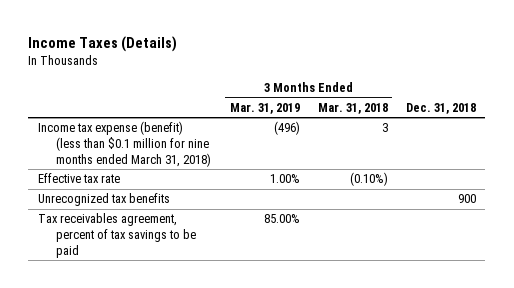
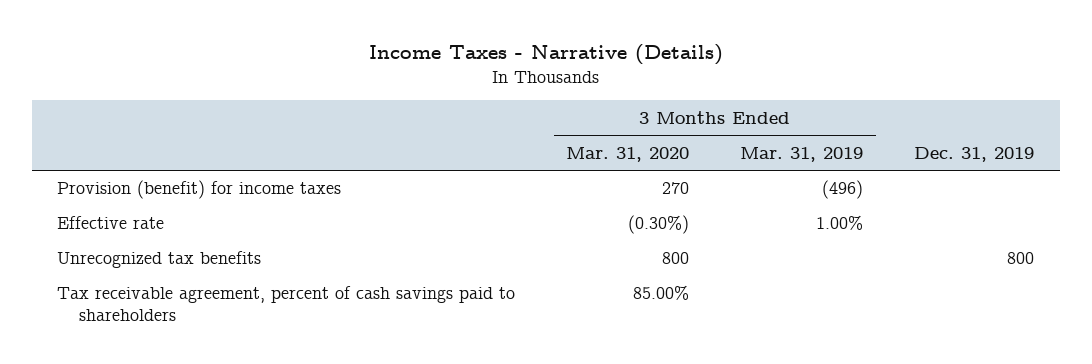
- Income Taxes (Details)
+ Income Taxes - Narrative (Details)
- | 3 Months Ended Mar. 31, 2019 | 3 Months Ended Mar. 31, 2018 | Dec. 31, 2018
+ | 3 Months Ended Mar. 31, 2020 | 3 Months Ended Mar. 31, 2019 | Dec. 31, 2019
- Income tax expense (benefit) (less than $0.1 million for nine months ended March 31, 2018) | (496) | 3 |
- Effective tax rate | 1.00% | (0.10%) |
+ Provision (benefit) for income taxes | 270 | (496) |
+ Effective rate | (0.30%) | 1.00% |
- Tax receivables agreement, percent of tax savings to be paid | 85.00% | |
+ Tax receivable agreement, percent of cash savings paid to shareholders | 85.00% | |

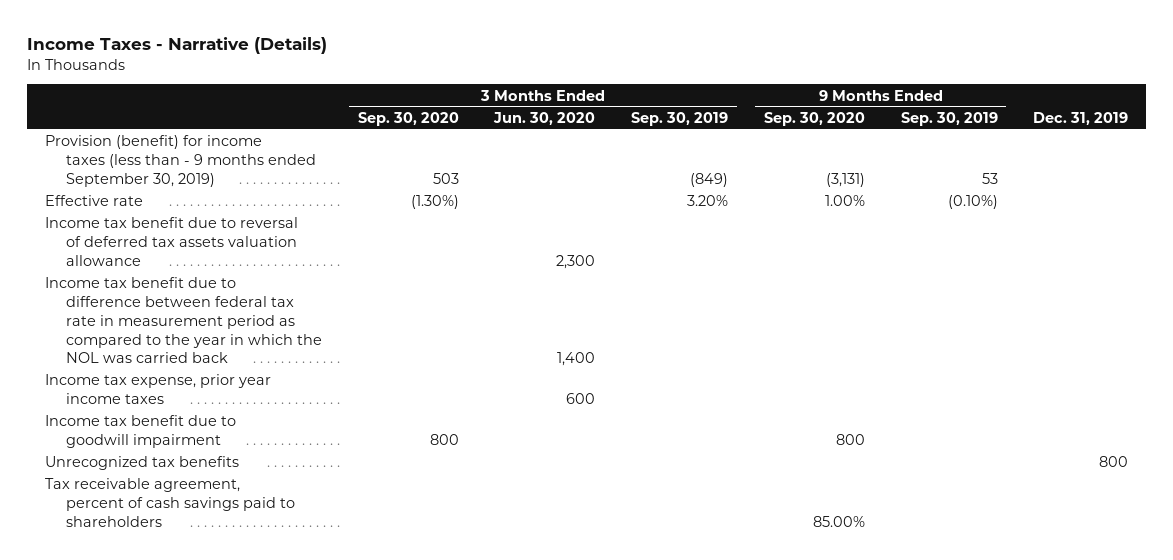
- | 3 Months Ended Mar. 31, 2020 | 3 Months Ended Mar. 31, 2019 | Dec. 31, 2019
+ | 3 Months Ended Sep. 30, 2020 | 3 Months Ended Jun. 30, 2020 | 3 Months Ended Sep. 30, 2019 | 9 Months Ended Sep. 30, 2020 | 9 Months Ended Sep. 30, 2019 | Dec. 31, 2019
- Provision (benefit) for income taxes | 270 | (496) |
+ Provision (benefit) for income taxes (less than - 9 months ended September 30, 2019) | 503 | | (849) | (3,131) | 53 |
+ Income tax benefit due to reversal of deferred tax assets valuation allowance | | 2,300 | | | |
+ Income tax benefit due to difference between federal tax rate in measurement period as compared to the year in which the NOL was carried back | | 1,400 | | | |
+ Income tax expense, prior year income taxes | | 600 | | | |
+ Income tax benefit due to goodwill impairment | 800 | | | 800 | |

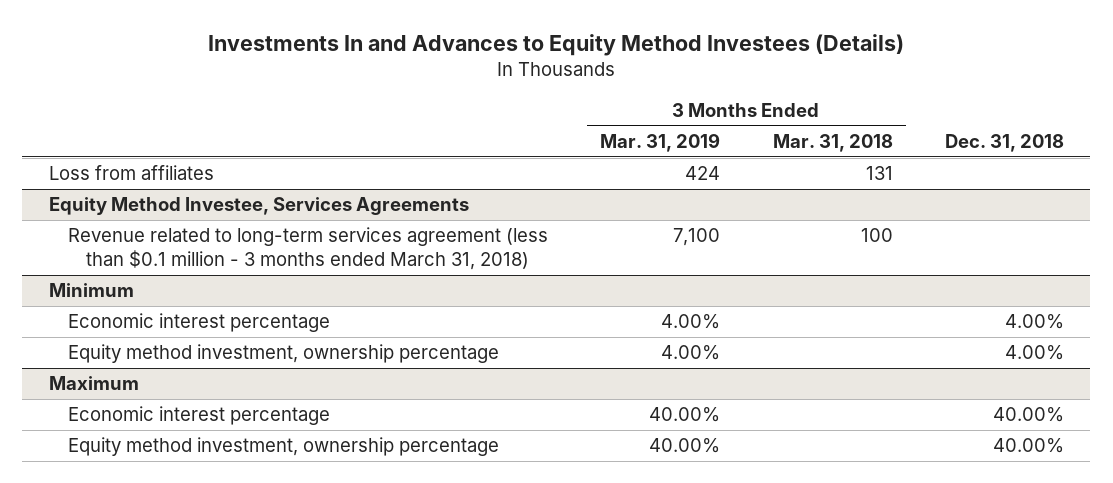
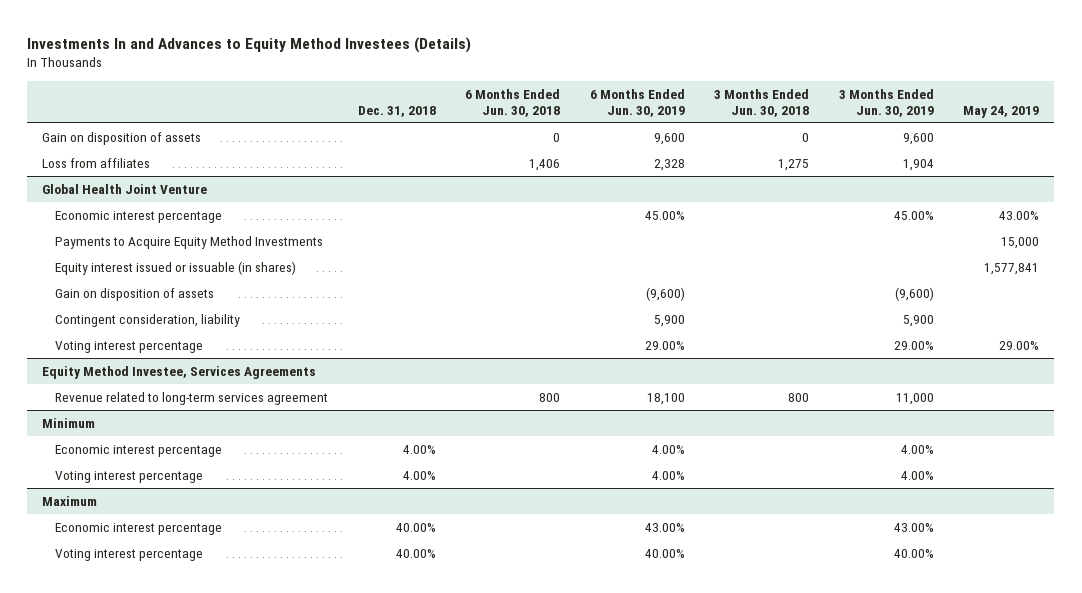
- | 3 Months Ended Mar. 31, 2019 | 3 Months Ended Mar. 31, 2018 | Dec. 31, 2018
+ | Dec. 31, 2018 | 6 Months Ended Jun. 30, 2018 | 6 Months Ended Jun. 30, 2019 | 3 Months Ended Jun. 30, 2018 | 3 Months Ended Jun. 30, 2019 | May 24, 2019
+ Gain on disposition of assets | | 0 | 9,600 | 0 | 9,600 |
+ Global Health Joint Venture
+ Economic interest percentage | | | 45.00% | | 45.00% | 43.00%
+ Payments to Acquire Equity Method Investments | | | | | | 15,000
+ Equity interest issued or issuable (in shares) | | | | | | 1,577,841
+ Gain on disposition of assets | | | (9,600) | | (9,600) |
+ Contingent consideration, liability | | | 5,900 | | 5,900 |
+ Voting interest percentage | | | 29.00% | | 29.00% | 29.00%
@ Equity Method Investee, Services Agreements
- Revenue related to long-term services agreement (less than $0.1 million - 3 months ended March 31, 2018) | 7,100 | 100 |
+ Revenue related to long-term services agreement | | 800 | 18,100 | 800 | 11,000 |
@ Minimum
- Equity method investment, ownership percentage | 4.00% | | 4.00%
+ Voting interest percentage | 4.00% | | 4.00% | | 4.00% |
@ Maximum
- Equity method investment, ownership percentage | 40.00% | | 40.00%
+ Voting interest percentage | 40.00% | | 40.00% | | 40.00% |

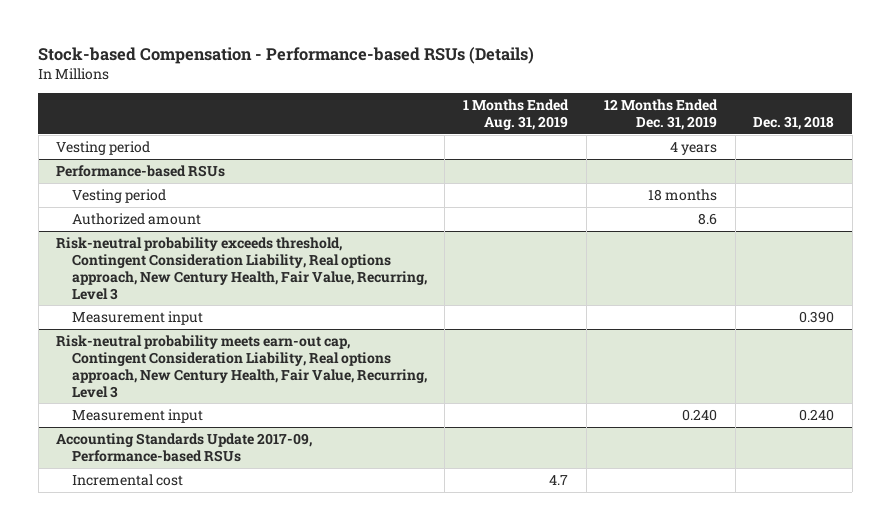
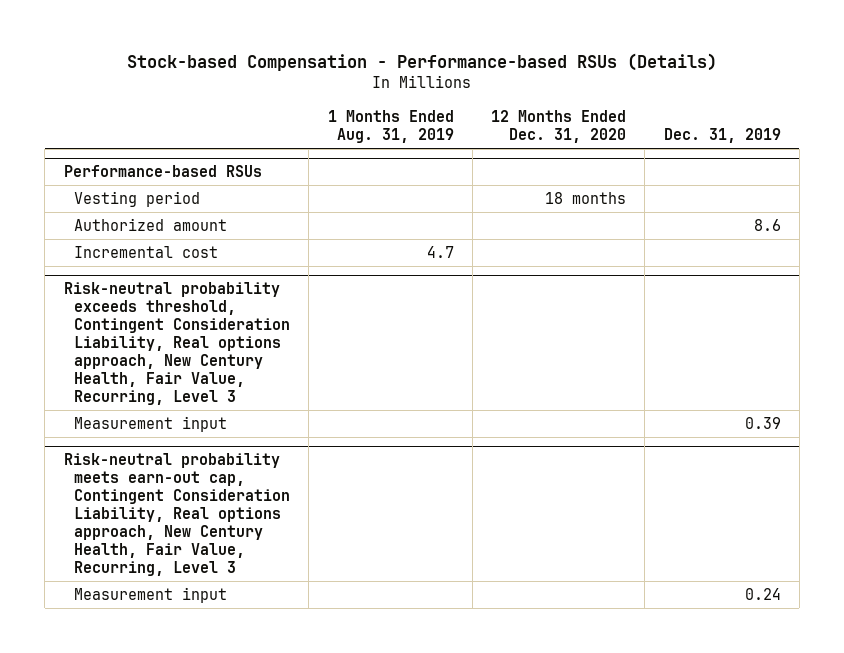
- | 1 Months Ended Aug. 31, 2019 | 12 Months Ended Dec. 31, 2019 | Dec. 31, 2018
+ | 1 Months Ended Aug. 31, 2019 | 12 Months Ended Dec. 31, 2020 | Dec. 31, 2019
- Vesting period | | 4 years |
@ Performance-based RSUs
+ Incremental cost | 4.7 | |
- Accounting Standards Update 2017-09, Performance-based RSUs
- Incremental cost | 4.7 | |

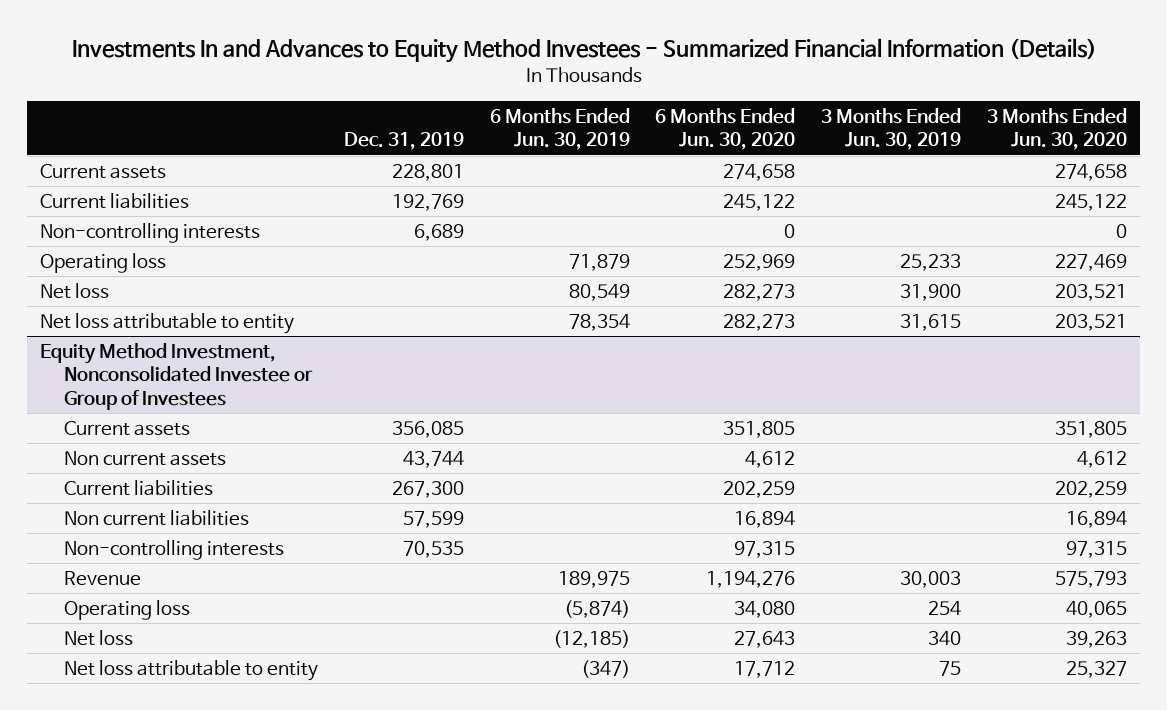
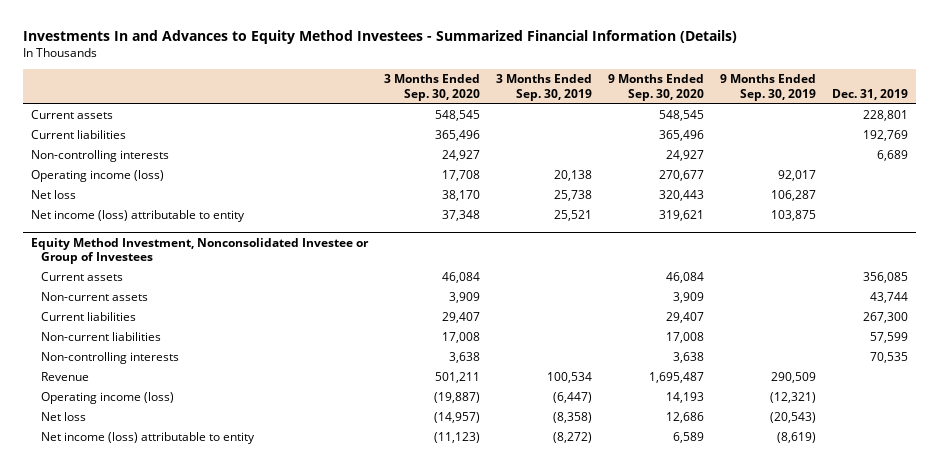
- | Dec. 31, 2019 | 6 Months Ended Jun. 30, 2019 | 6 Months Ended Jun. 30, 2020 | 3 Months Ended Jun. 30, 2019 | 3 Months Ended Jun. 30, 2020
+ | 3 Months Ended Sep. 30, 2020 | 3 Months Ended Sep. 30, 2019 | 9 Months Ended Sep. 30, 2020 | 9 Months Ended Sep. 30, 2019 | Dec. 31, 2019
- Operating loss | | 71,879 | 252,969 | 25,233 | 227,469
+ Operating income (loss) | 17,708 | 20,138 | 270,677 | 92,017 |
- Net loss attributable to entity | | 78,354 | 282,273 | 31,615 | 203,521
+ Net income (loss) attributable to entity | 37,348 | 25,521 | 319,621 | 103,875 |
@ Equity Method Investment, Nonconsolidated Investee or Group of Investees
- Non current assets | 43,744 | | 4,612 | | 4,612
+ Non-current assets | 3,909 | | 3,909 | | 43,744
- Non current liabilities | 57,599 | | 16,894 | | 16,894
+ Non-current liabilities | 17,008 | | 17,008 | | 57,599
- Operating loss | | (5,874) | 34,080 | 254 | 40,065
+ Operating income (loss) | (19,887) | (6,447) | 14,193 | (12,321) |
- Net loss attributable to entity | | (347) | 17,712 | 75 | 25,327
+ Net income (loss) attributable to entity | (11,123) | (8,272) | 6,589 | (8,619) |

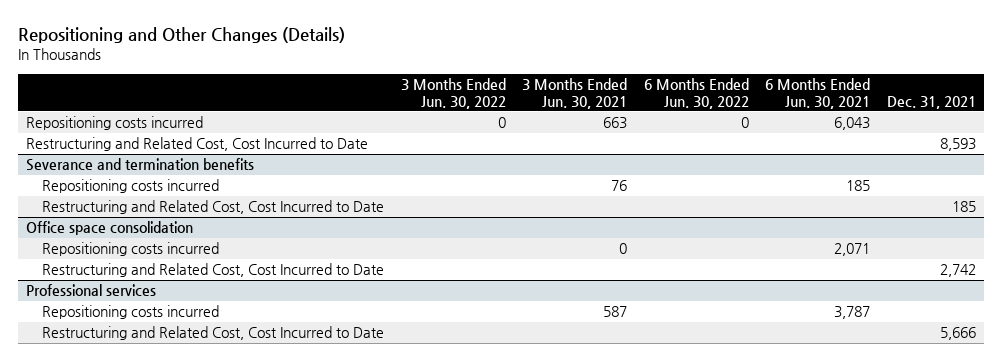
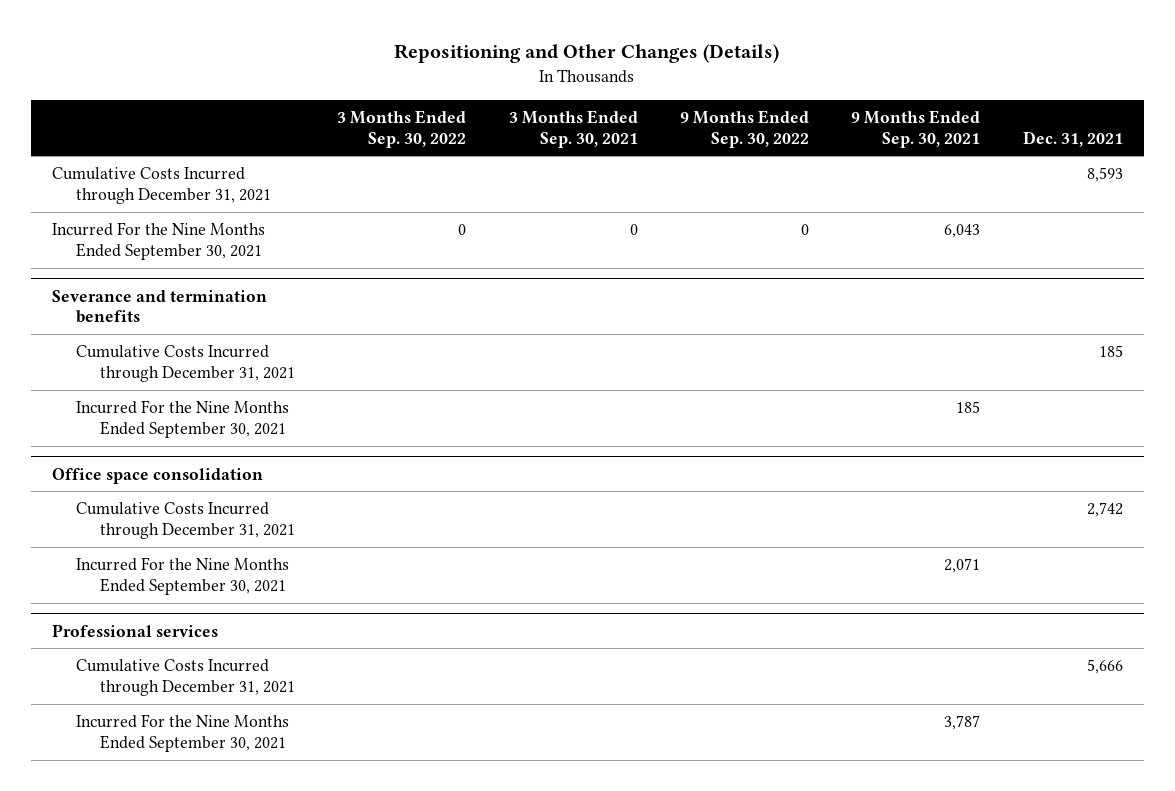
- | 3 Months Ended Jun. 30, 2022 | 3 Months Ended Jun. 30, 2021 | 6 Months Ended Jun. 30, 2022 | 6 Months Ended Jun. 30, 2021 | Dec. 31, 2021
+ | 3 Months Ended Sep. 30, 2022 | 3 Months Ended Sep. 30, 2021 | 9 Months Ended Sep. 30, 2022 | 9 Months Ended Sep. 30, 2021 | Dec. 31, 2021
- Repositioning costs incurred | 0 | 663 | 0 | 6,043 |
- Restructuring and Related Cost, Cost Incurred to Date | | | | | 8,593
+ Cumulative Costs Incurred through December 31, 2021 | | | | | 8,593
+ Incurred For the Nine Months Ended September 30, 2021 | 0 | 0 | 0 | 6,043 |
@ Severance and termination benefits
- Repositioning costs incurred | | 76 | | 185 |
- Restructuring and Related Cost, Cost Incurred to Date | | | | | 185
+ Cumulative Costs Incurred through December 31, 2021 | | | | | 185
+ Incurred For the Nine Months Ended September 30, 2021 | | | | 185 |
@ Office space consolidation
- Repositioning costs incurred | | 0 | | 2,071 |
- Restructuring and Related Cost, Cost Incurred to Date | | | | | 2,742
+ Cumulative Costs Incurred through December 31, 2021 | | | | | 2,742
+ Incurred For the Nine Months Ended September 30, 2021 | | | | 2,071 |
@ Professional services
- Repositioning costs incurred | | 587 | | 3,787 |
- Restructuring and Related Cost, Cost Incurred to Date | | | | | 5,666
+ Cumulative Costs Incurred through December 31, 2021 | | | | | 5,666
+ Incurred For the Nine Months Ended September 30, 2021 | | | | 3,787 |

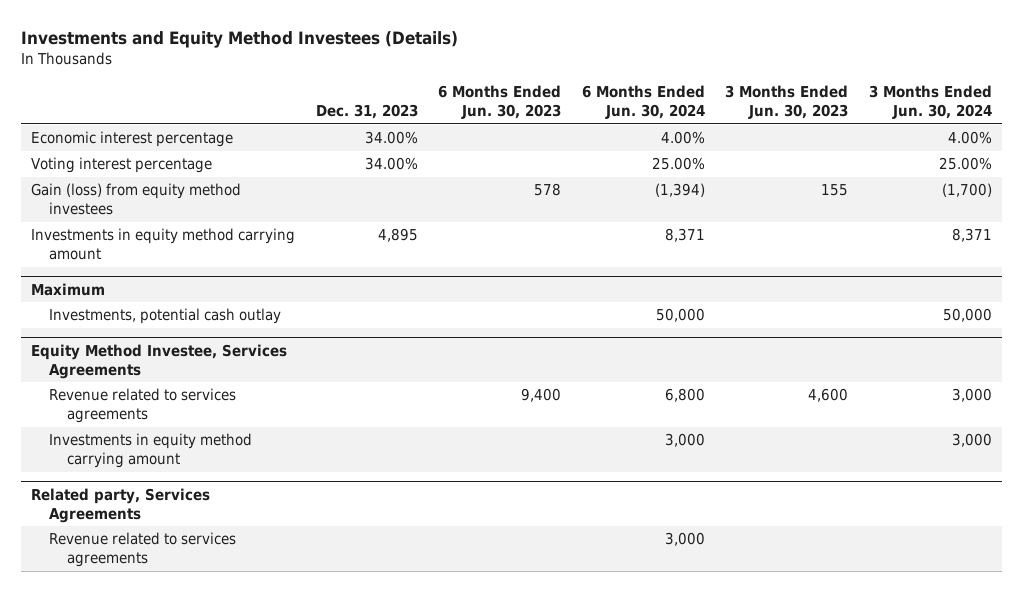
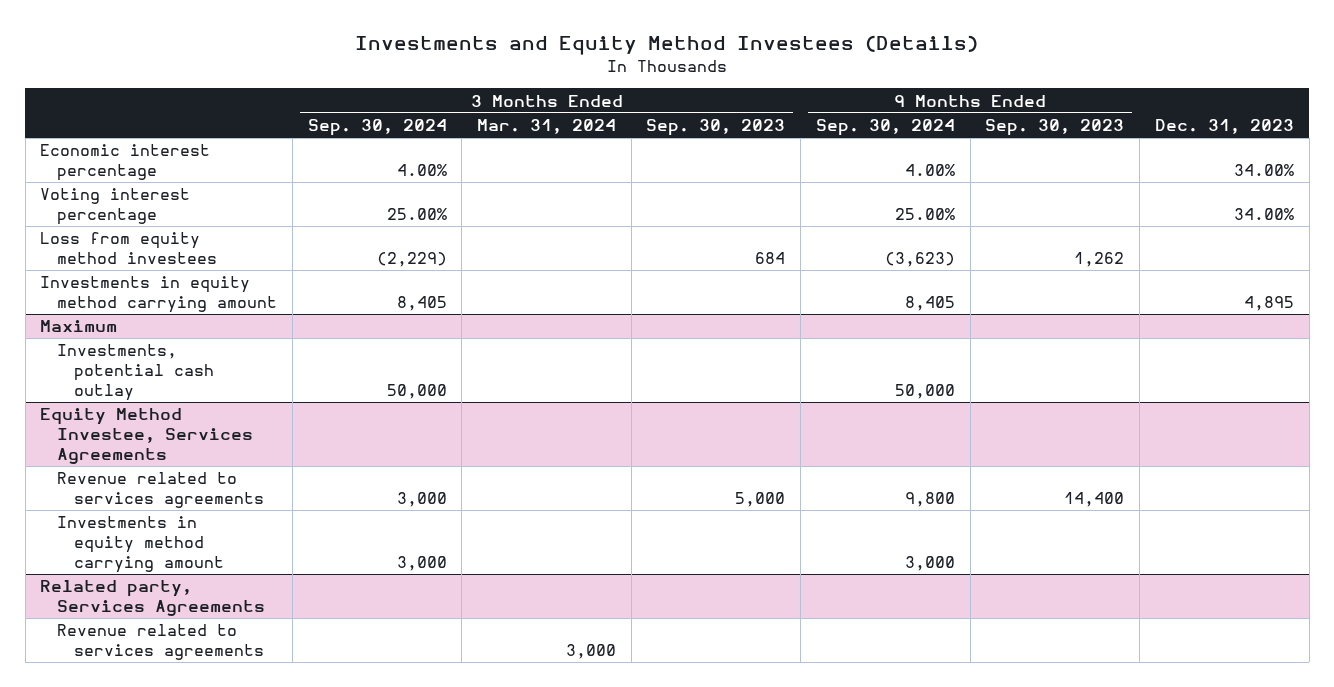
- | Dec. 31, 2023 | 6 Months Ended Jun. 30, 2023 | 6 Months Ended Jun. 30, 2024 | 3 Months Ended Jun. 30, 2023 | 3 Months Ended Jun. 30, 2024
+ | 3 Months Ended Sep. 30, 2024 | 3 Months Ended Mar. 31, 2024 | 3 Months Ended Sep. 30, 2023 | 9 Months Ended Sep. 30, 2024 | 9 Months Ended Sep. 30, 2023 | Dec. 31, 2023
- Gain (loss) from equity method investees | | 578 | (1,394) | 155 | (1,700)
+ Loss from equity method investees | (2,229) | | 684 | (3,623) | 1,262 |

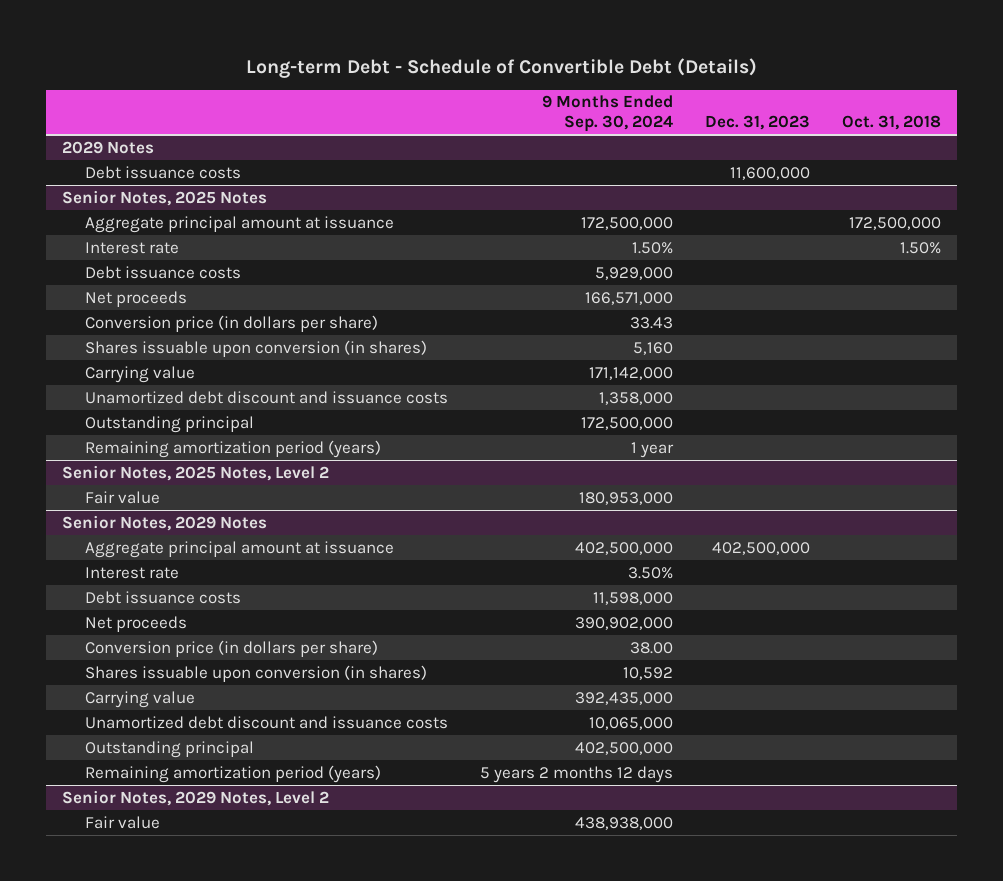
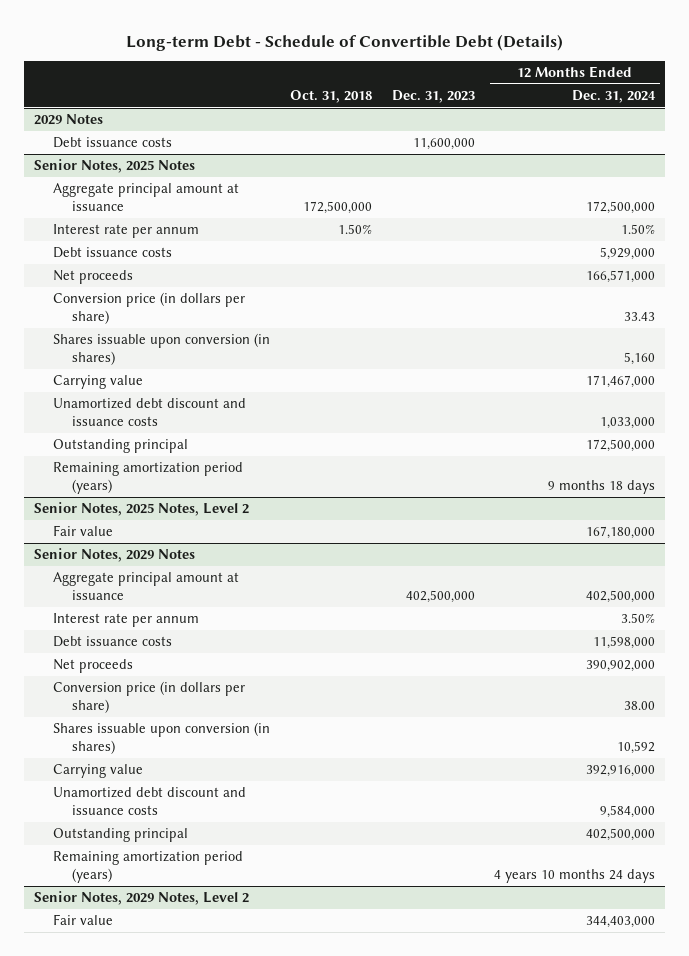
- | 9 Months Ended Sep. 30, 2024 | Dec. 31, 2023 | Oct. 31, 2018
+ | Oct. 31, 2018 | Dec. 31, 2023 | 12 Months Ended Dec. 31, 2024
@ Senior Notes, 2025 Notes
- Interest rate | 1.50% | | 1.50%
+ Interest rate per annum | 1.50% | | 1.50%
@ Senior Notes, 2029 Notes
- Interest rate | 3.50% | |
+ Interest rate per annum | | | 3.50%

